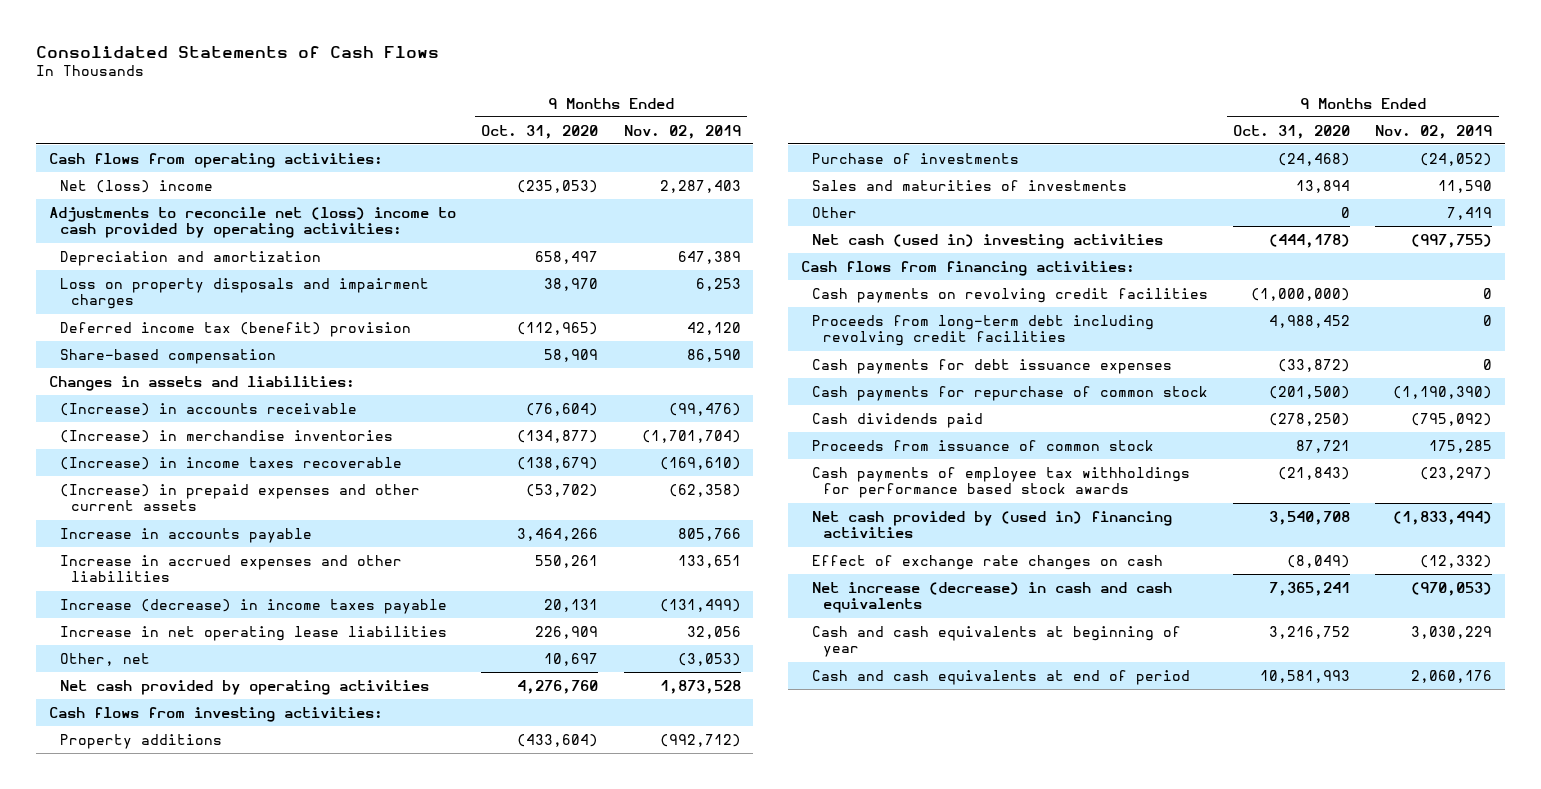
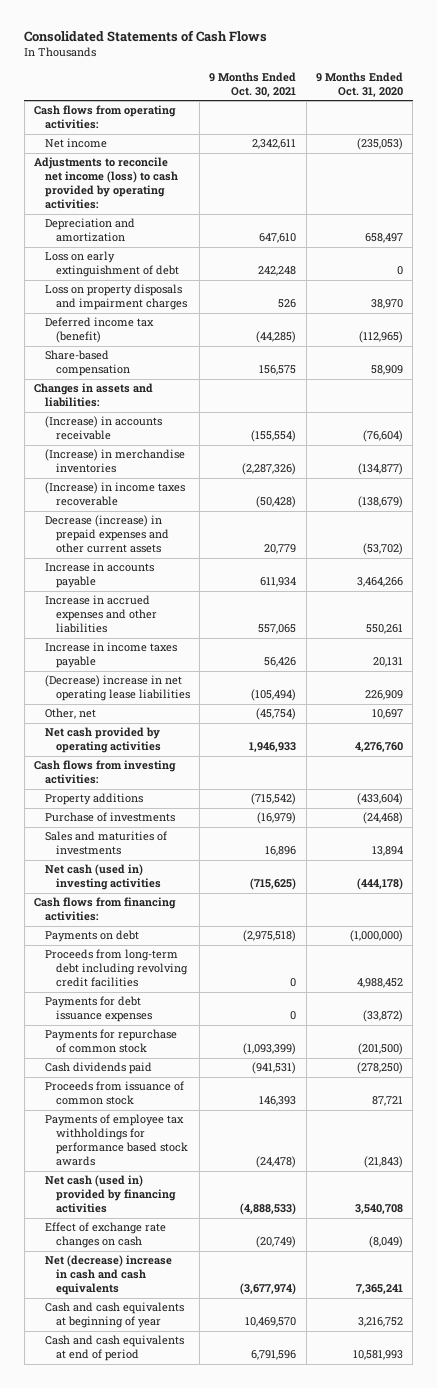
- | 9 Months Ended Oct. 31, 2020 | 9 Months Ended Nov. 02, 2019
+ | 9 Months Ended Oct. 30, 2021 | 9 Months Ended Oct. 31, 2020
- Net (loss) income | (235,053) | 2,287,403
- Adjustments to reconcile net (loss) income to cash provided by operating activities:
+ Net income | 2,342,611 | (235,053)
+ Adjustments to reconcile net income (loss) to cash provided by operating activities:
+ Loss on early extinguishment of debt | 242,248 | 0
- Deferred income tax (benefit) provision | (112,965) | 42,120
+ Deferred income tax (benefit) | (44,285) | (112,965)
- (Increase) in prepaid expenses and other current assets | (53,702) | (62,358)
+ Decrease (increase) in prepaid expenses and other current assets | 20,779 | (53,702)
- Increase (decrease) in income taxes payable | 20,131 | (131,499)
- Increase in net operating lease liabilities | 226,909 | 32,056
+ Increase in income taxes payable | 56,426 | 20,131
+ (Decrease) increase in net operating lease liabilities | (105,494) | 226,909
- Other | 0 | 7,419
- Cash payments on revolving credit facilities | (1,000,000) | 0
+ Payments on debt | (2,975,518) | (1,000,000)
- Cash payments for debt issuance expenses | (33,872) | 0
- Cash payments for repurchase of common stock | (201,500) | (1,190,390)
+ Payments for debt issuance expenses | 0 | (33,872)
+ Payments for repurchase of common stock | (1,093,399) | (201,500)
- Cash payments of employee tax withholdings for performance based stock awards | (21,843) | (23,297)
- Net cash provided by (used in) financing activities | 3,540,708 | (1,833,494)
+ Payments of employee tax withholdings for performance based stock awards | (24,478) | (21,843)
+ Net cash (used in) provided by financing activities | (4,888,533) | 3,540,708
- Net increase (decrease) in cash and cash equivalents | 7,365,241 | (970,053)
+ Net (decrease) increase in cash and cash equivalents | (3,677,974) | 7,365,241

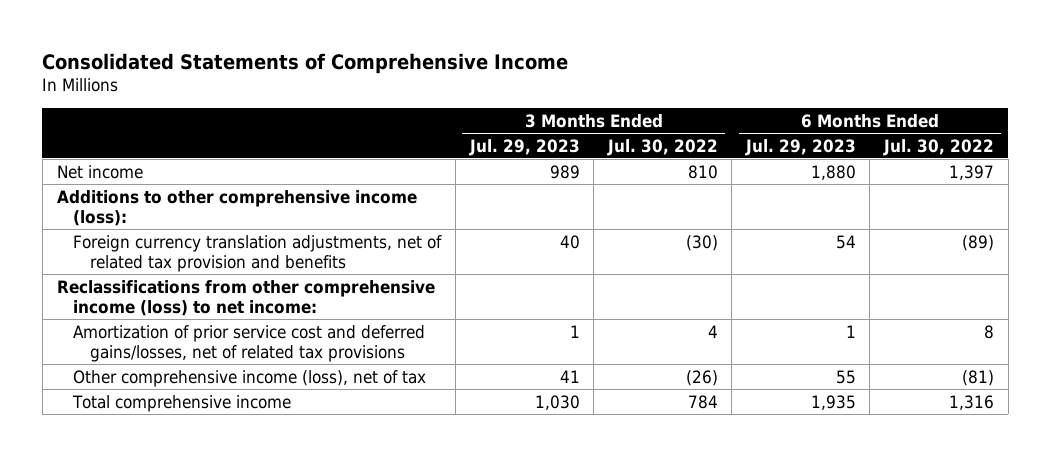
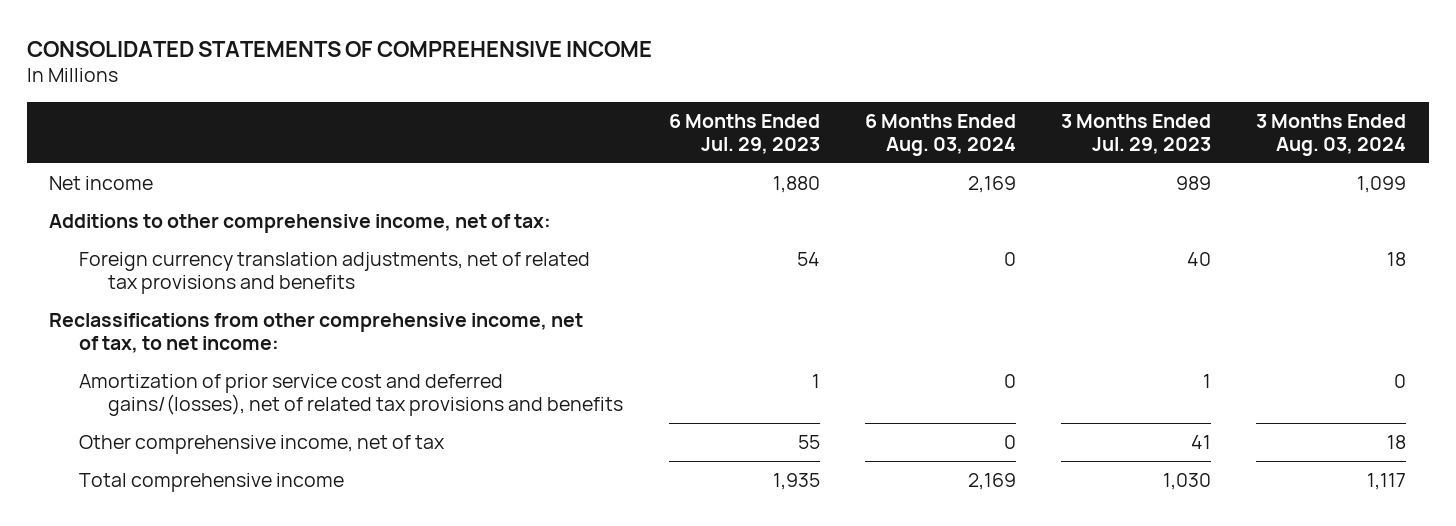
- Consolidated Statements of Comprehensive Income
+ CONSOLIDATED STATEMENTS OF COMPREHENSIVE INCOME
- | 3 Months Ended Jul. 29, 2023 | 3 Months Ended Jul. 30, 2022 | 6 Months Ended Jul. 29, 2023 | 6 Months Ended Jul. 30, 2022
+ | 6 Months Ended Jul. 29, 2023 | 6 Months Ended Aug. 03, 2024 | 3 Months Ended Jul. 29, 2023 | 3 Months Ended Aug. 03, 2024
- Additions to other comprehensive income (loss):
- Foreign currency translation adjustments, net of related tax provision and benefits | 40 | (30) | 54 | (89)
- Reclassifications from other comprehensive income (loss) to net income:
- Amortization of prior service cost and deferred gains/losses, net of related tax provisions | 1 | 4 | 1 | 8
- Other comprehensive income (loss), net of tax | 41 | (26) | 55 | (81)
+ Additions to other comprehensive income, net of tax:
+ Foreign currency translation adjustments, net of related tax provisions and benefits | 54 | 0 | 40 | 18
+ Reclassifications from other comprehensive income, net of tax, to net income:
+ Amortization of prior service cost and deferred gains/(losses), net of related tax provisions and benefits | 1 | 0 | 1 | 0
+ Other comprehensive income, net of tax | 55 | 0 | 41 | 18

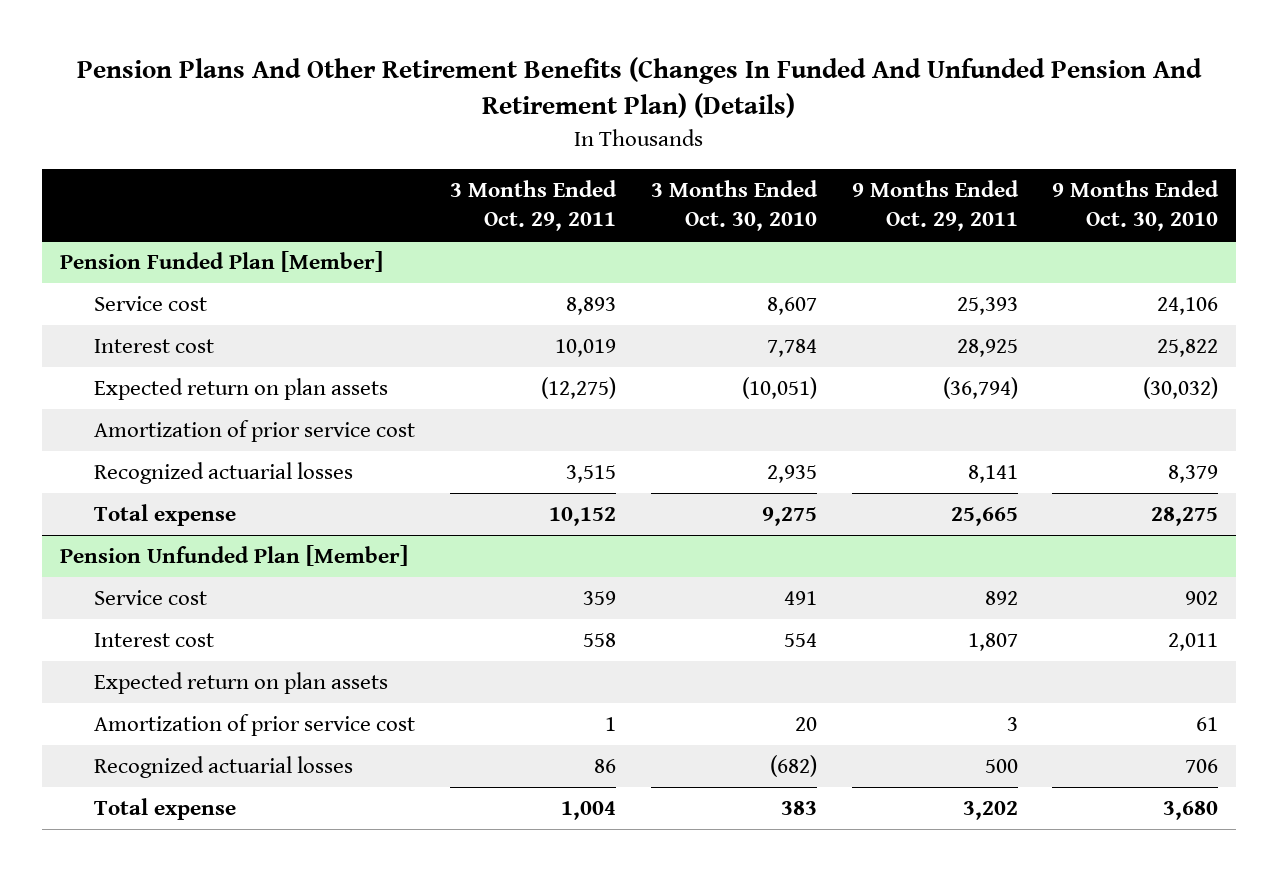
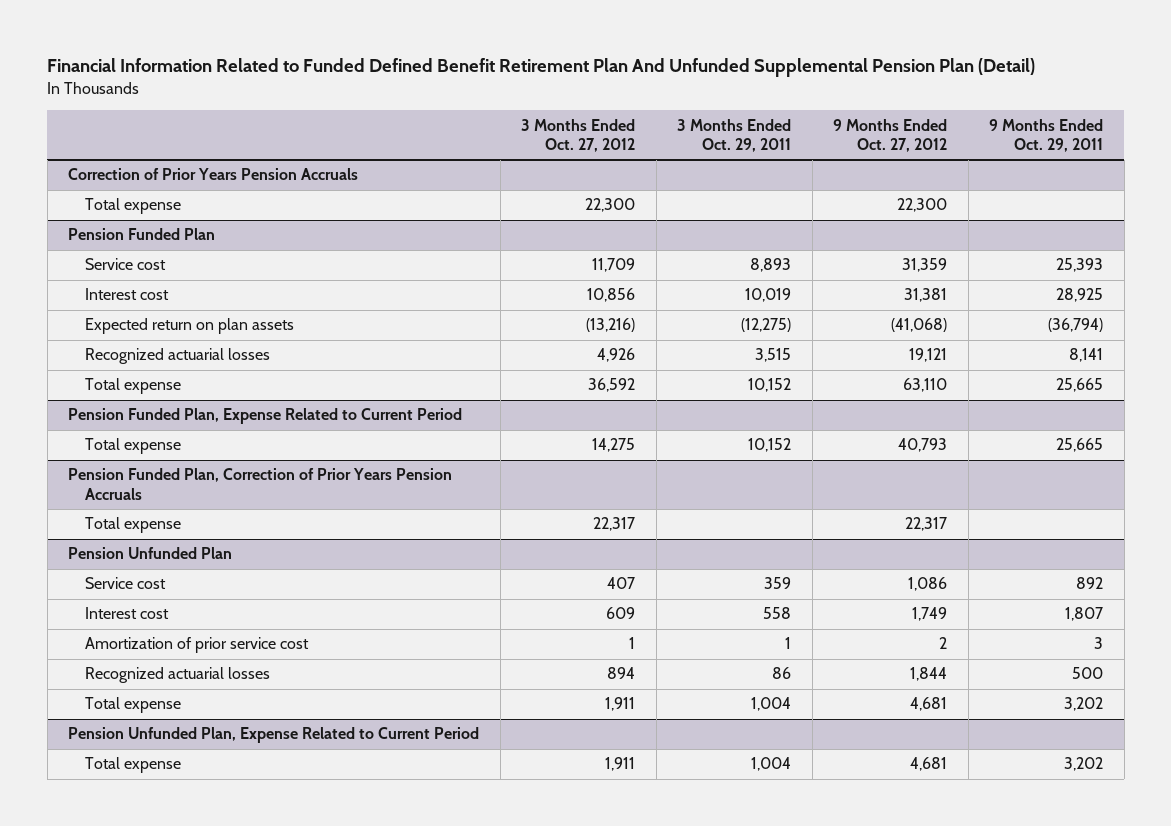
- Pension Plans And Other Retirement Benefits (Changes In Funded And Unfunded Pension And Retirement Plan) (Details)
+ Financial Information Related to Funded Defined Benefit Retirement Plan And Unfunded Supplemental Pension Plan (Detail)
- | 3 Months Ended Oct. 29, 2011 | 3 Months Ended Oct. 30, 2010 | 9 Months Ended Oct. 29, 2011 | 9 Months Ended Oct. 30, 2010
+ | 3 Months Ended Oct. 27, 2012 | 3 Months Ended Oct. 29, 2011 | 9 Months Ended Oct. 27, 2012 | 9 Months Ended Oct. 29, 2011
- Pension Funded Plan [Member]
+ Correction of Prior Years Pension Accruals
+ Total expense | 22,300 | | 22,300 |
+ Pension Funded Plan
- Amortization of prior service cost
- Pension Unfunded Plan [Member]
+ Pension Funded Plan, Expense Related to Current Period
+ Total expense | 14,275 | 10,152 | 40,793 | 25,665
+ Pension Funded Plan, Correction of Prior Years Pension Accruals
+ Total expense | 22,317 | | 22,317 |
+ Pension Unfunded Plan
- Expected return on plan assets
+ Pension Unfunded Plan, Expense Related to Current Period
+ Total expense | 1,911 | 1,004 | 4,681 | 3,202

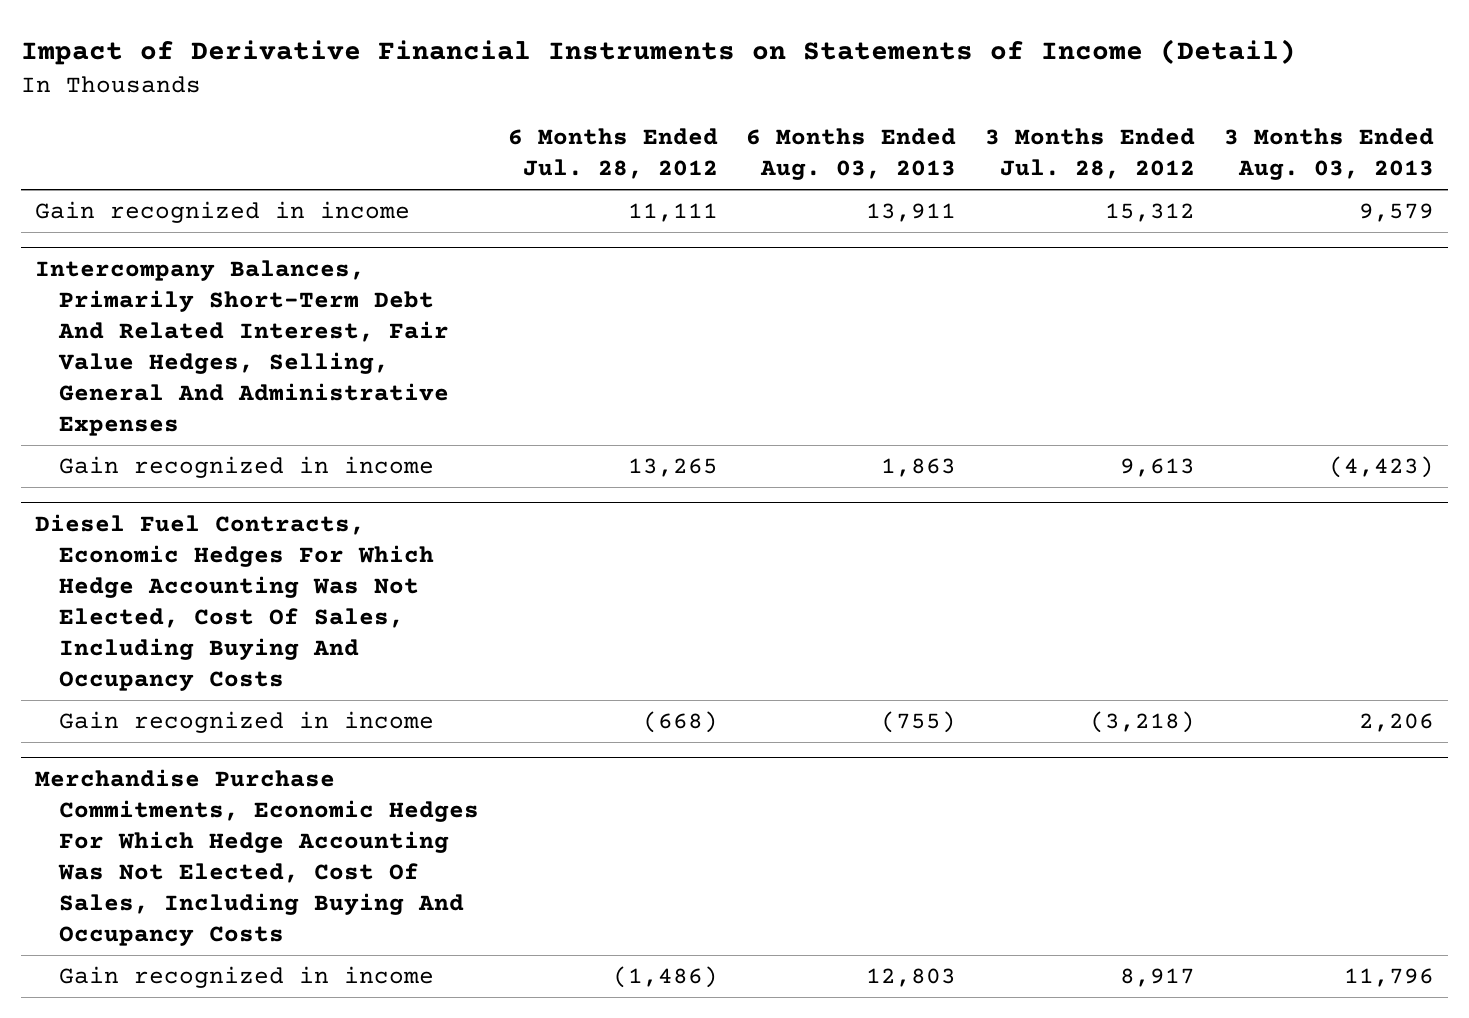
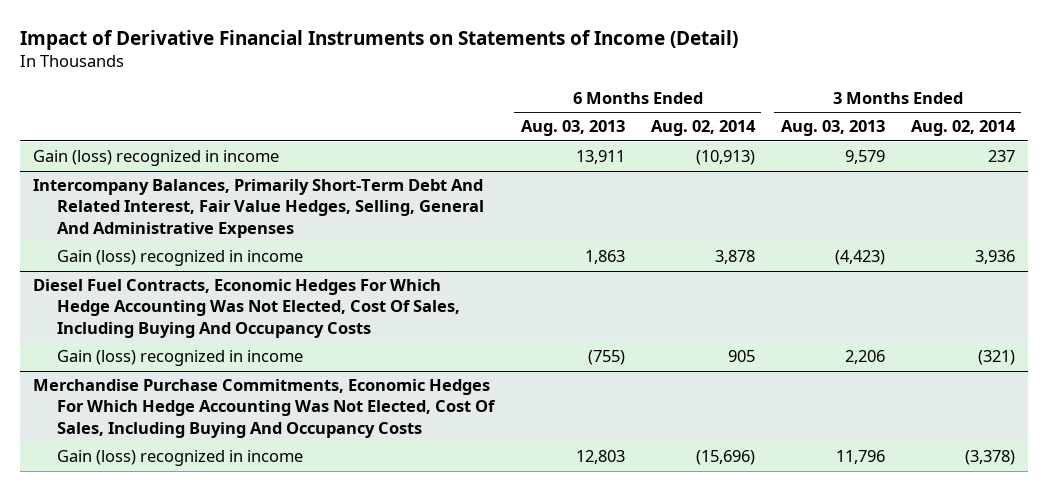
- | 6 Months Ended Jul. 28, 2012 | 6 Months Ended Aug. 03, 2013 | 3 Months Ended Jul. 28, 2012 | 3 Months Ended Aug. 03, 2013
+ | 6 Months Ended Aug. 03, 2013 | 6 Months Ended Aug. 02, 2014 | 3 Months Ended Aug. 03, 2013 | 3 Months Ended Aug. 02, 2014
- Gain recognized in income | 11,111 | 13,911 | 15,312 | 9,579
+ Gain (loss) recognized in income | 13,911 | (10,913) | 9,579 | 237
@ Intercompany Balances, Primarily Short-Term Debt And Related Interest, Fair Value Hedges, Selling, General And Administrative Expenses
- Gain recognized in income | 13,265 | 1,863 | 9,613 | (4,423)
+ Gain (loss) recognized in income | 1,863 | 3,878 | (4,423) | 3,936
@ Diesel Fuel Contracts, Economic Hedges For Which Hedge Accounting Was Not Elected, Cost Of Sales, Including Buying And Occupancy Costs
- Gain recognized in income | (668) | (755) | (3,218) | 2,206
+ Gain (loss) recognized in income | (755) | 905 | 2,206 | (321)
@ Merchandise Purchase Commitments, Economic Hedges For Which Hedge Accounting Was Not Elected, Cost Of Sales, Including Buying And Occupancy Costs
- Gain recognized in income | (1,486) | 12,803 | 8,917 | 11,796
+ Gain (loss) recognized in income | 12,803 | (15,696) | 11,796 | (3,378)

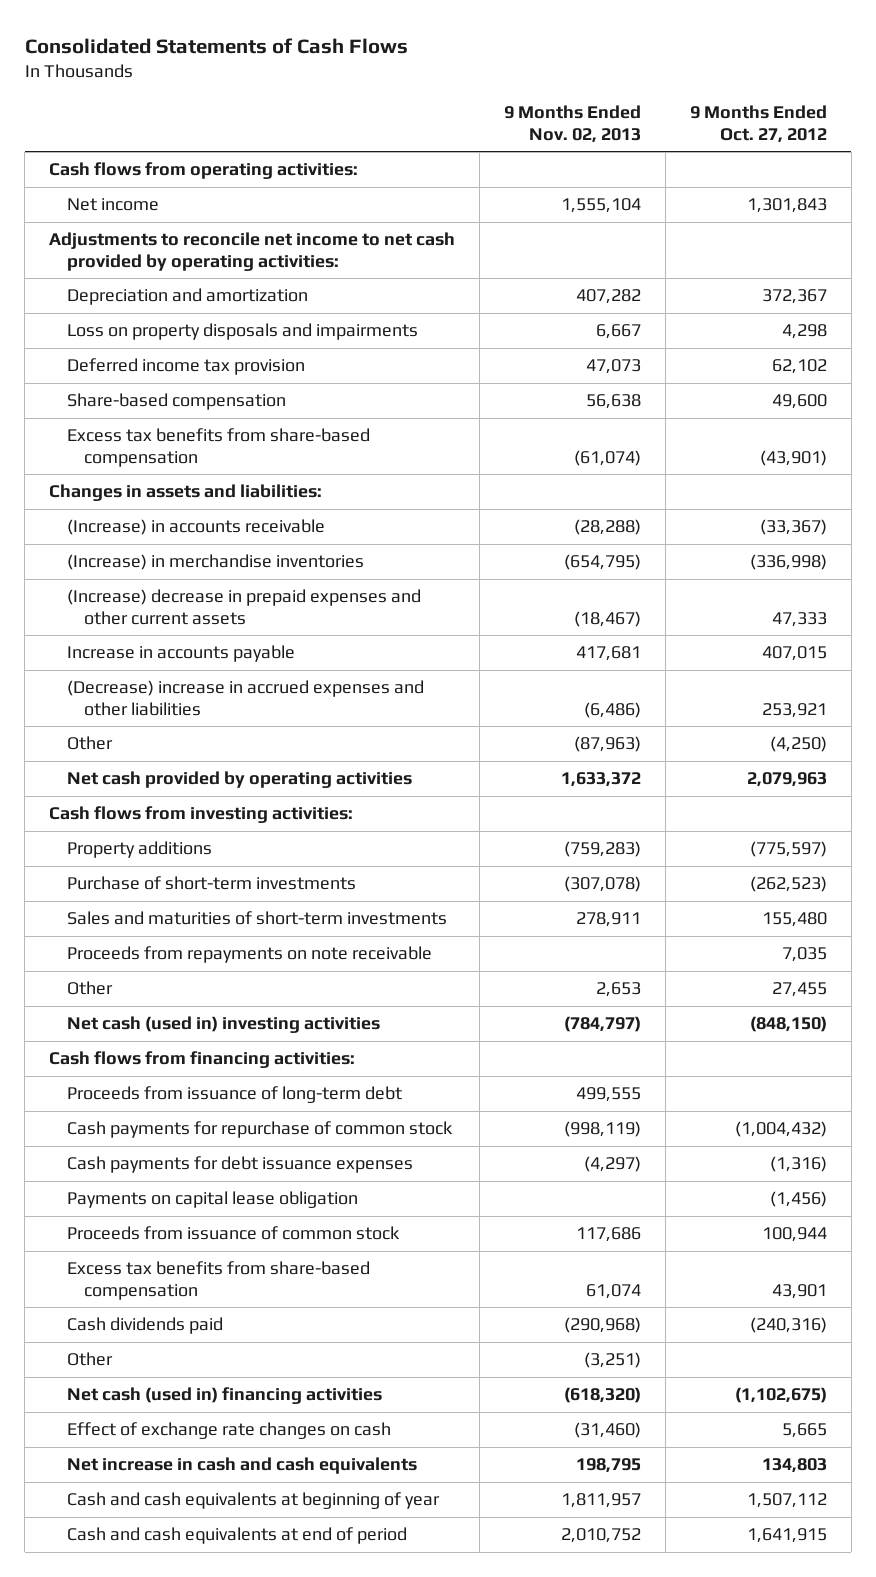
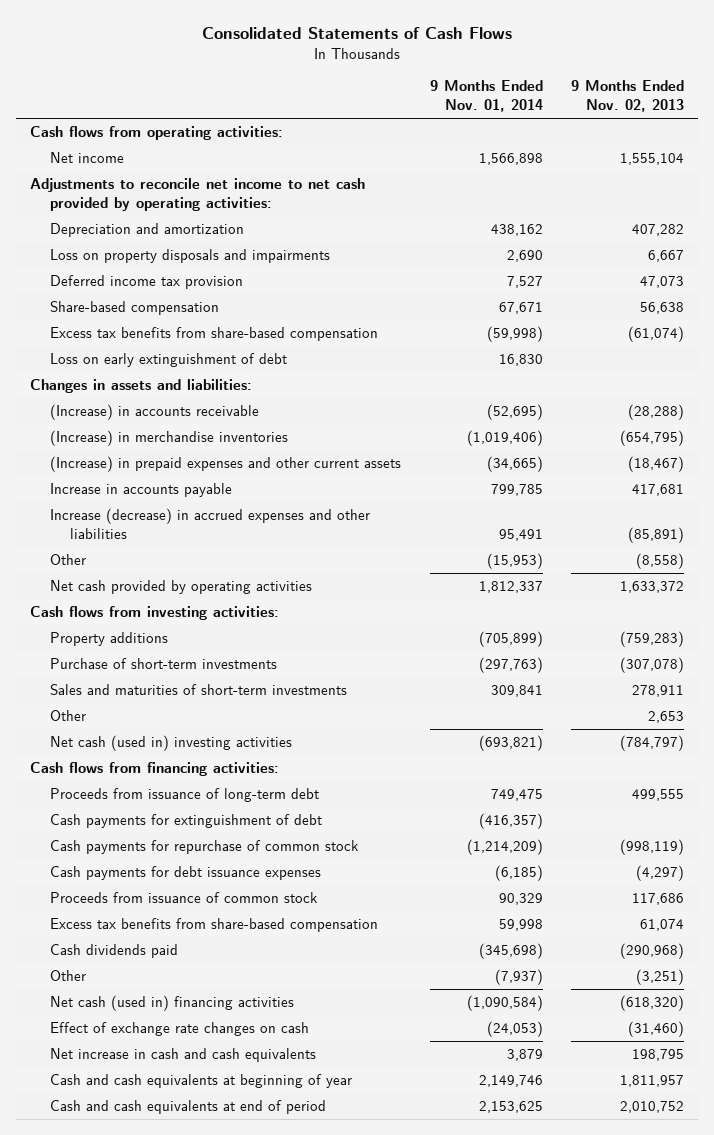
- | 9 Months Ended Nov. 02, 2013 | 9 Months Ended Oct. 27, 2012
+ | 9 Months Ended Nov. 01, 2014 | 9 Months Ended Nov. 02, 2013
+ Loss on early extinguishment of debt | 16,830 |
- (Increase) decrease in prepaid expenses and other current assets | (18,467) | 47,333
+ (Increase) in prepaid expenses and other current assets | (34,665) | (18,467)
- (Decrease) increase in accrued expenses and other liabilities | (6,486) | 253,921
- Other | (87,963) | (4,250)
+ Increase (decrease) in accrued expenses and other liabilities | 95,491 | (85,891)
+ Other | (15,953) | (8,558)
- Proceeds from repayments on note receivable | | 7,035
+ Cash payments for extinguishment of debt | (416,357) |
- Payments on capital lease obligation | | (1,456)

